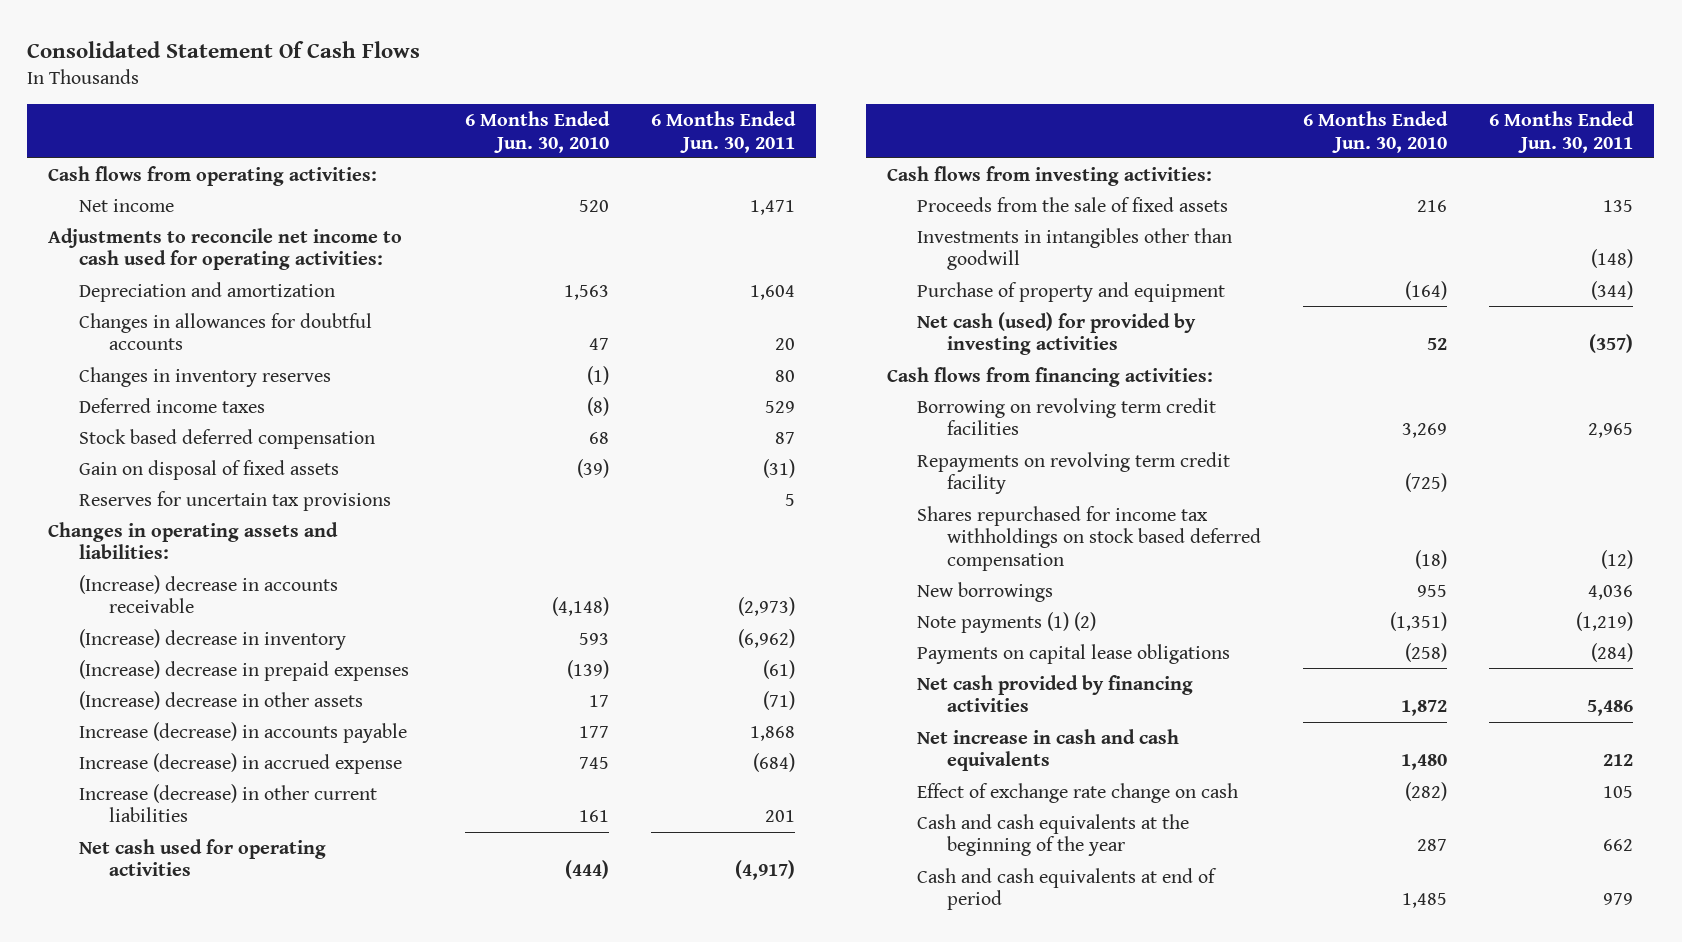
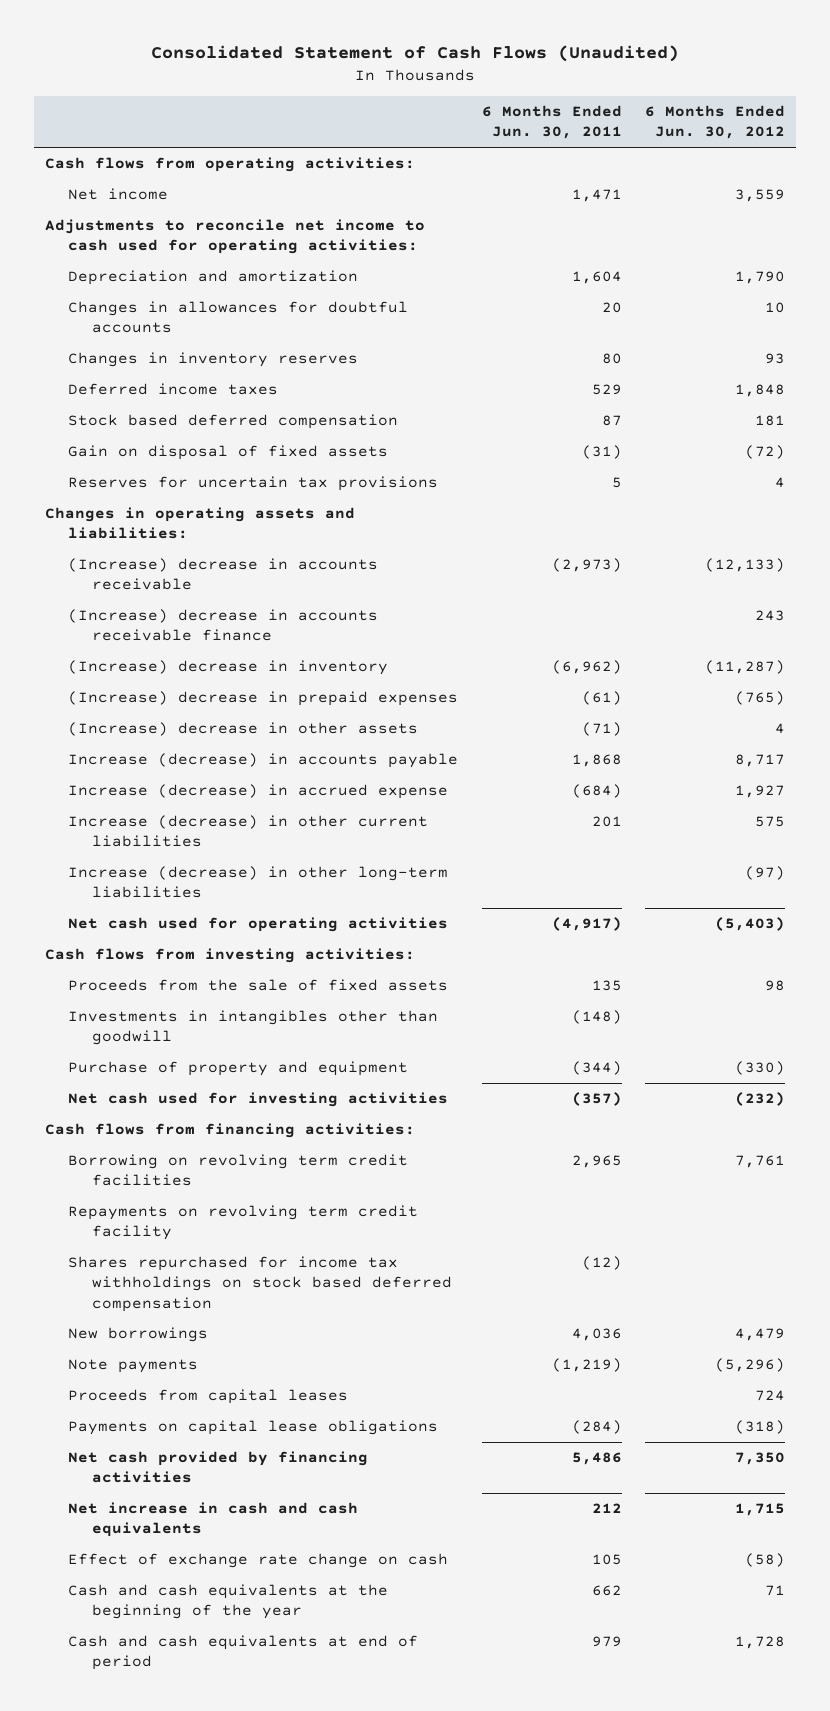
- Consolidated Statement Of Cash Flows
+ Consolidated Statement of Cash Flows (Unaudited)
- | 6 Months Ended Jun. 30, 2010 | 6 Months Ended Jun. 30, 2011
+ | 6 Months Ended Jun. 30, 2011 | 6 Months Ended Jun. 30, 2012
+ (Increase) decrease in accounts receivable finance | | 243
+ Increase (decrease) in other long-term liabilities | | (97)
- Net cash (used) for provided by investing activities | 52 | (357)
+ Net cash used for investing activities | (357) | (232)
- Note payments (1) (2) | (1,351) | (1,219)
+ Note payments | (1,219) | (5,296)
+ Proceeds from capital leases | | 724

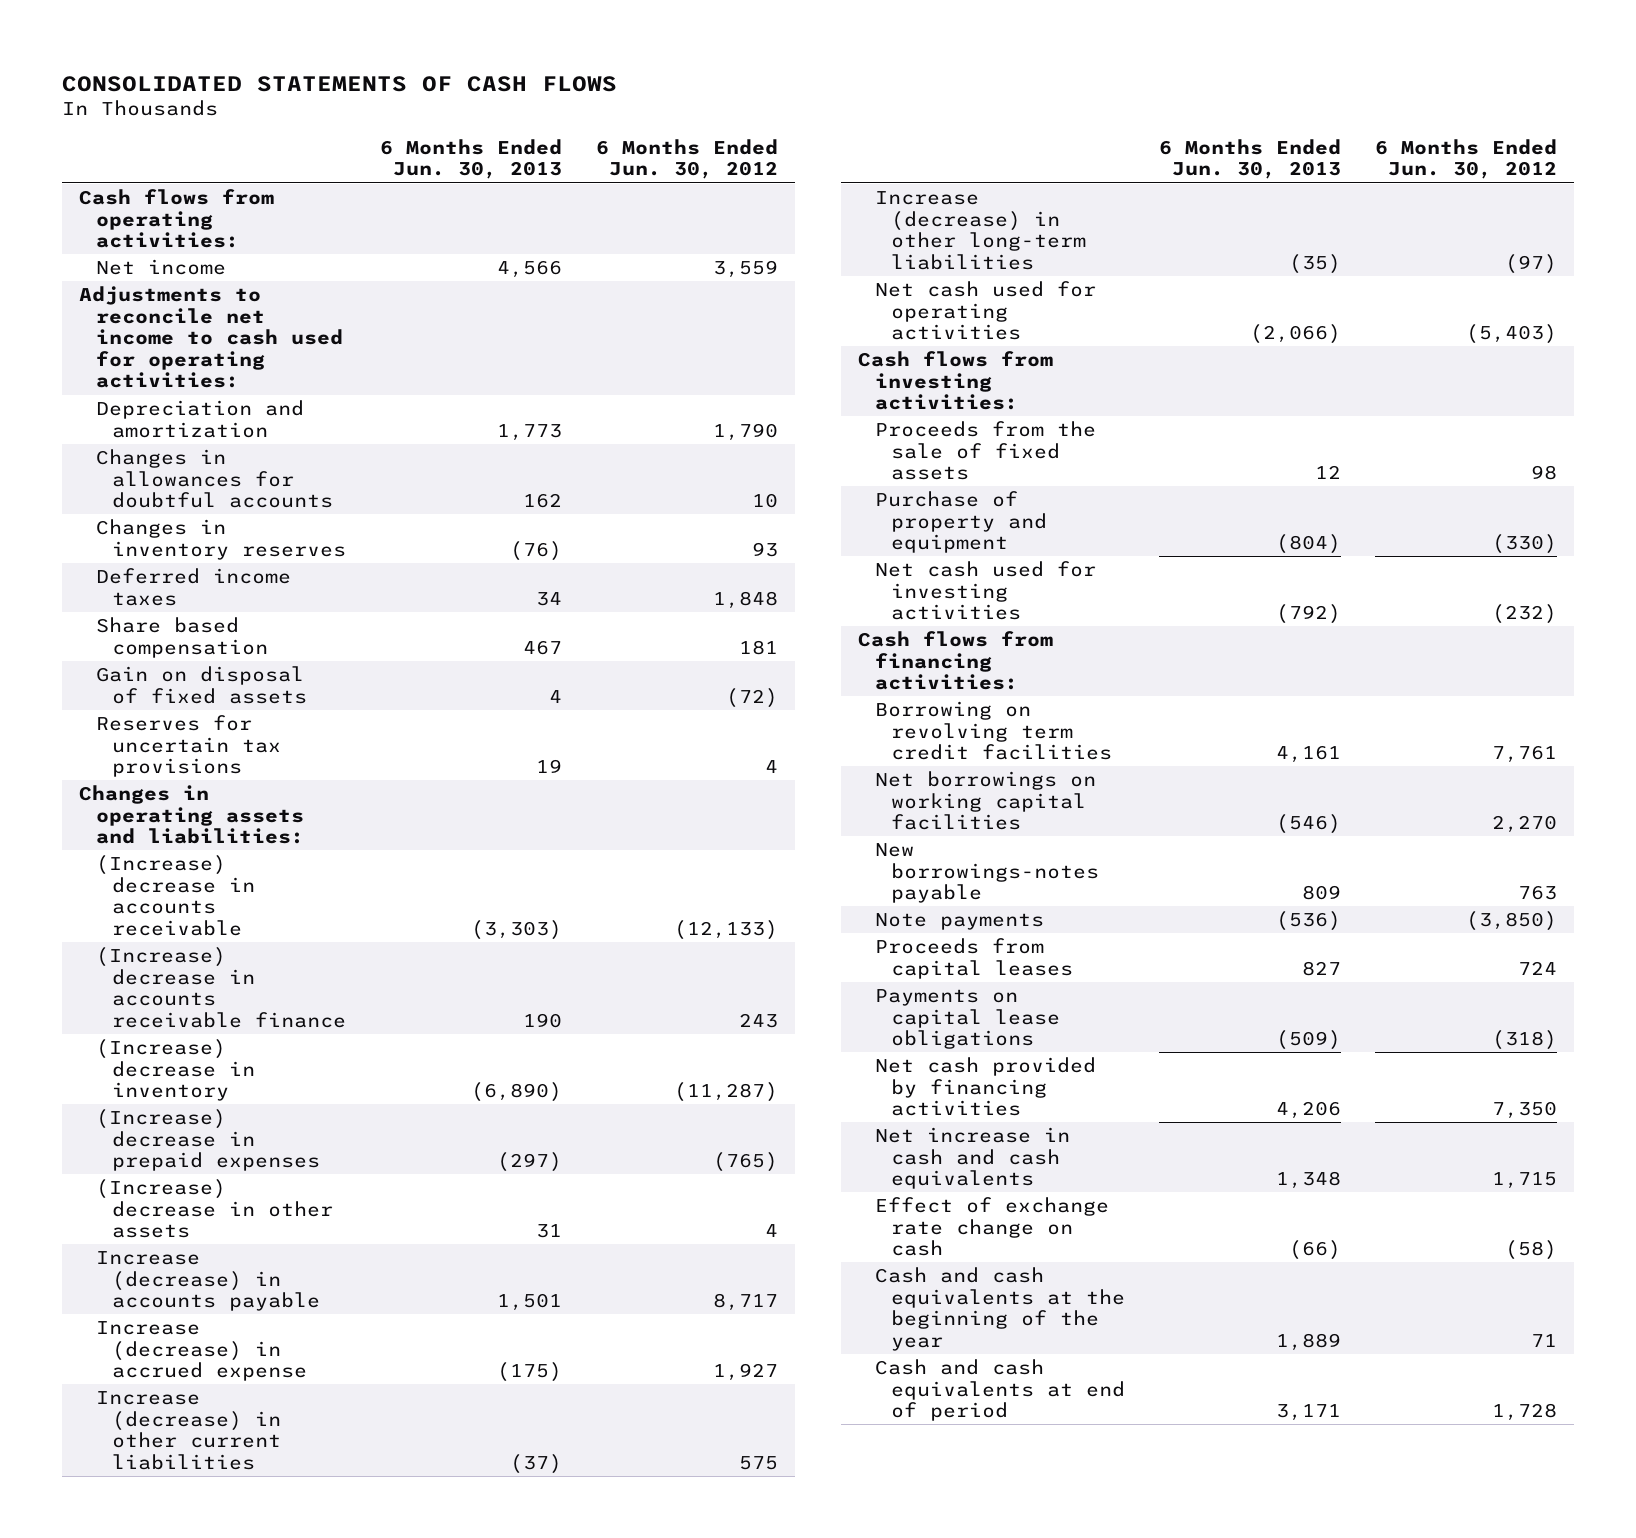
- Consolidated Statement of Cash Flows (Unaudited)
+ CONSOLIDATED STATEMENTS OF CASH FLOWS
- | 6 Months Ended Jun. 30, 2011 | 6 Months Ended Jun. 30, 2012
+ | 6 Months Ended Jun. 30, 2013 | 6 Months Ended Jun. 30, 2012
- Stock based deferred compensation | 87 | 181
+ Share based compensation | 467 | 181
- Investments in intangibles other than goodwill | (148) |
- Repayments on revolving term credit facility
- Shares repurchased for income tax withholdings on stock based deferred compensation | (12) |
- New borrowings | 4,036 | 4,479
- Note payments | (1,219) | (5,296)
+ Net borrowings on working capital facilities | (546) | 2,270
+ New borrowings-notes payable | 809 | 763
+ Note payments | (536) | (3,850)

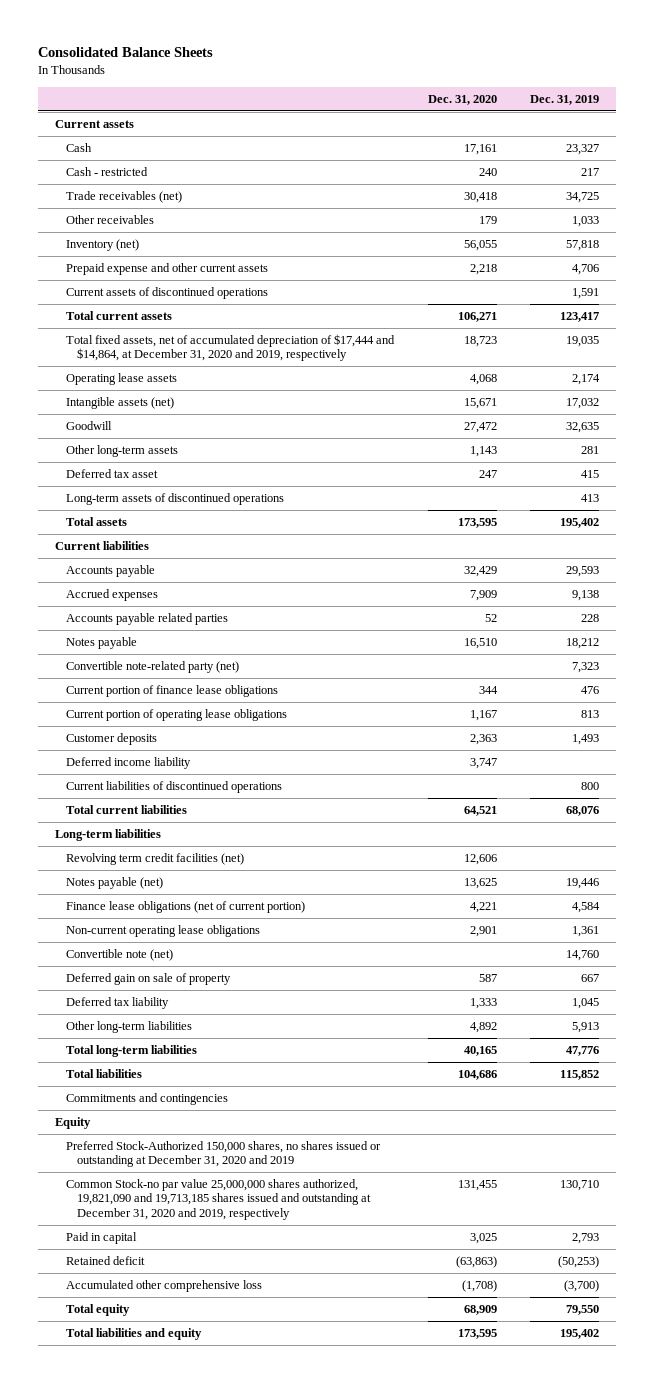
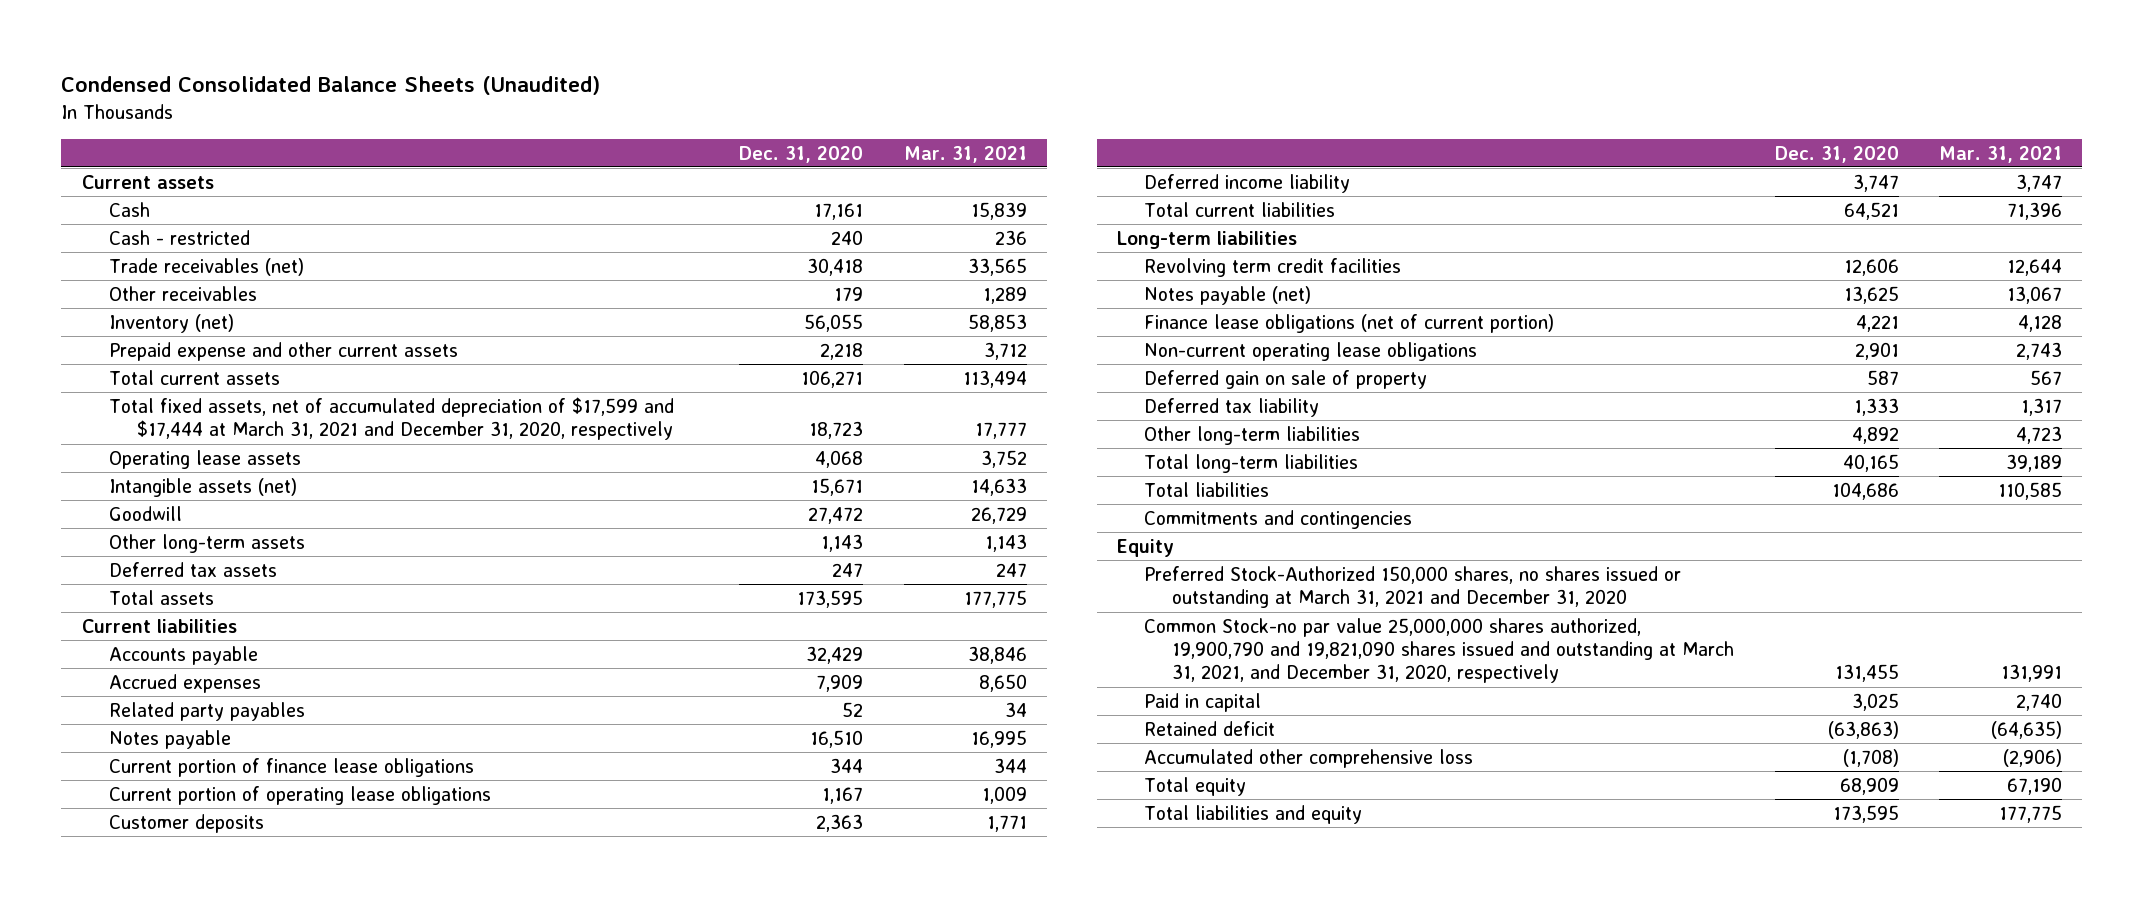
- Consolidated Balance Sheets
+ Condensed Consolidated Balance Sheets (Unaudited)
- | Dec. 31, 2020 | Dec. 31, 2019
+ | Dec. 31, 2020 | Mar. 31, 2021
- Current assets of discontinued operations | | 1,591
- Total fixed assets, net of accumulated depreciation of $17,444 and $14,864, at December 31, 2020 and 2019, respectively | 18,723 | 19,035
+ Total fixed assets, net of accumulated depreciation of $17,599 and $17,444 at March 31, 2021 and December 31, 2020, respectively | 18,723 | 17,777
- Deferred tax asset | 247 | 415
- Long-term assets of discontinued operations | | 413
+ Deferred tax assets | 247 | 247
- Accounts payable related parties | 52 | 228
+ Related party payables | 52 | 34
- Convertible note-related party (net) | | 7,323
- Current liabilities of discontinued operations | | 800
- Revolving term credit facilities (net) | 12,606 |
+ Revolving term credit facilities | 12,606 | 12,644
- Convertible note (net) | | 14,760
- Preferred Stock-Authorized 150,000 shares, no shares issued or outstanding at December 31, 2020 and 2019
- Common Stock-no par value 25,000,000 shares authorized, 19,821,090 and 19,713,185 shares issued and outstanding at December 31, 2020 and 2019, respectively | 131,455 | 130,710
+ Preferred Stock-Authorized 150,000 shares, no shares issued or outstanding at March 31, 2021 and December 31, 2020
+ Common Stock-no par value 25,000,000 shares authorized, 19,900,790 and 19,821,090 shares issued and outstanding at March 31, 2021, and December 31, 2020, respectively | 131,455 | 131,991

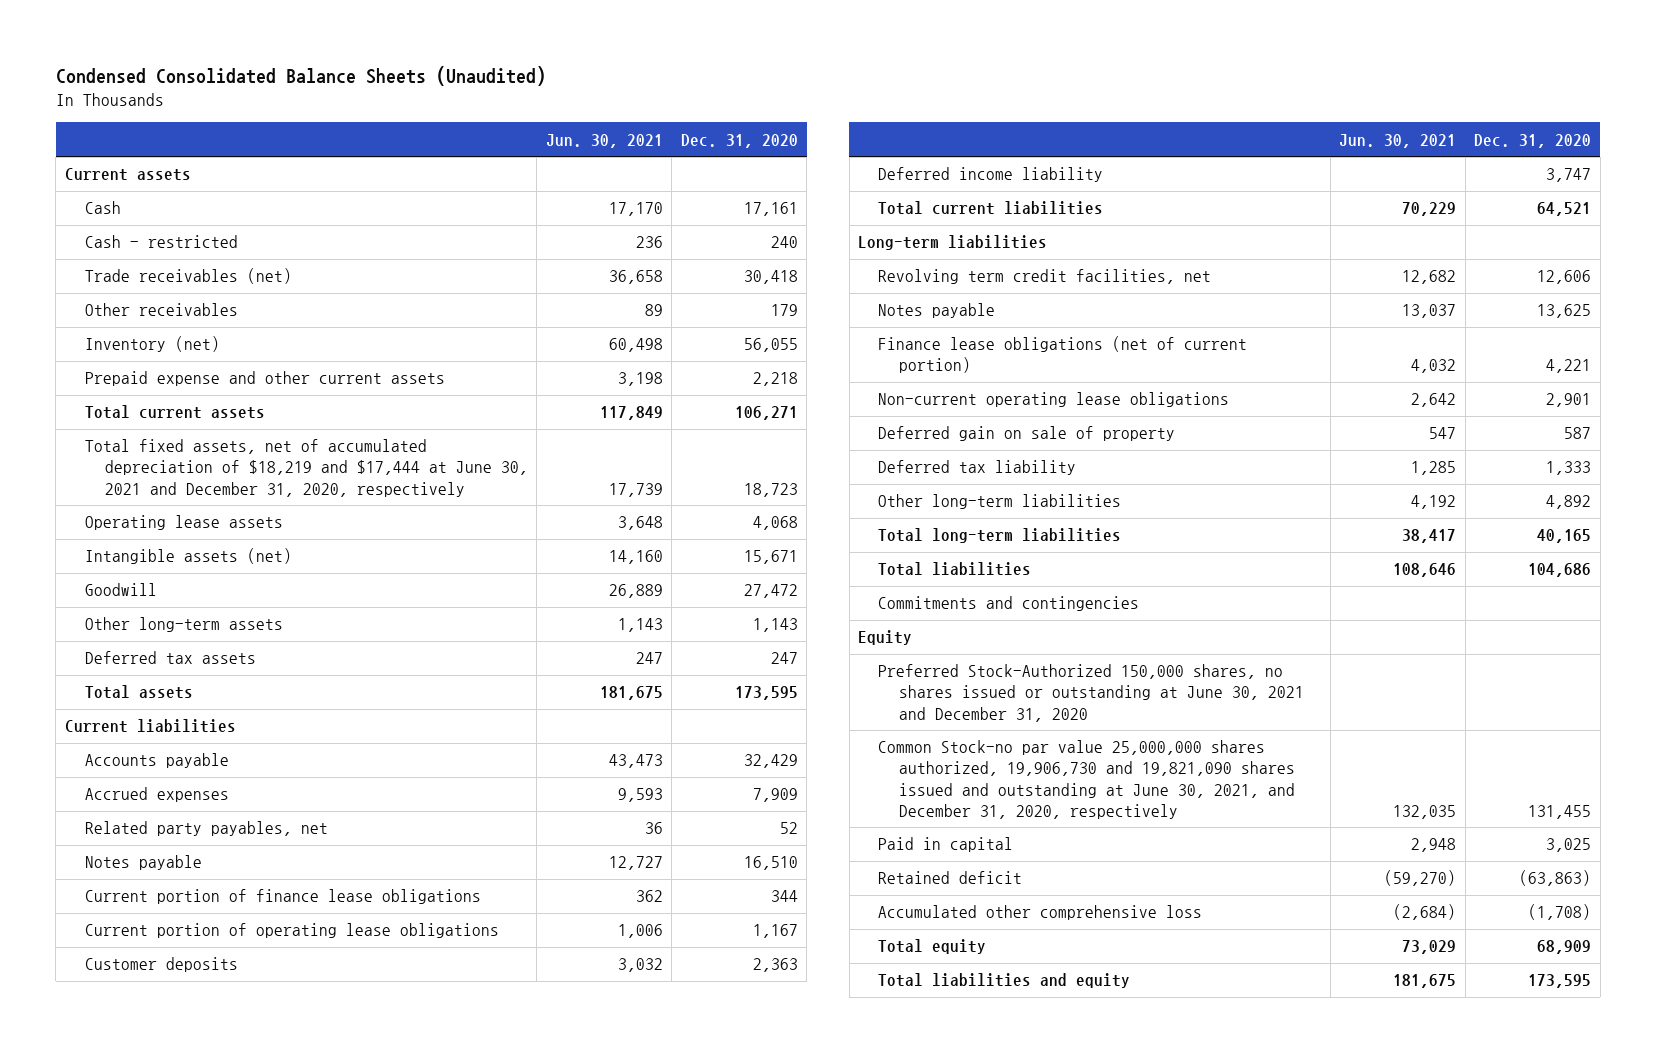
- | Dec. 31, 2020 | Mar. 31, 2021
+ | Jun. 30, 2021 | Dec. 31, 2020
- Total fixed assets, net of accumulated depreciation of $17,599 and $17,444 at March 31, 2021 and December 31, 2020, respectively | 18,723 | 17,777
+ Total fixed assets, net of accumulated depreciation of $18,219 and $17,444 at June 30, 2021 and December 31, 2020, respectively | 17,739 | 18,723
- Related party payables | 52 | 34
+ Related party payables, net | 36 | 52
- Revolving term credit facilities | 12,606 | 12,644
- Notes payable (net) | 13,625 | 13,067
+ Revolving term credit facilities, net | 12,682 | 12,606
+ Notes payable | 13,037 | 13,625
- Preferred Stock-Authorized 150,000 shares, no shares issued or outstanding at March 31, 2021 and December 31, 2020
- Common Stock-no par value 25,000,000 shares authorized, 19,900,790 and 19,821,090 shares issued and outstanding at March 31, 2021, and December 31, 2020, respectively | 131,455 | 131,991
+ Preferred Stock-Authorized 150,000 shares, no shares issued or outstanding at June 30, 2021 and December 31, 2020
+ Common Stock-no par value 25,000,000 shares authorized, 19,906,730 and 19,821,090 shares issued and outstanding at June 30, 2021, and December 31, 2020, respectively | 132,035 | 131,455

